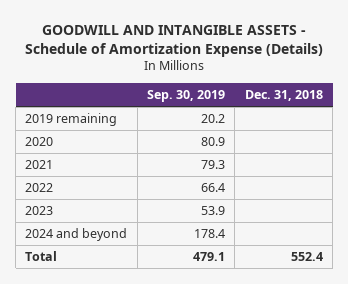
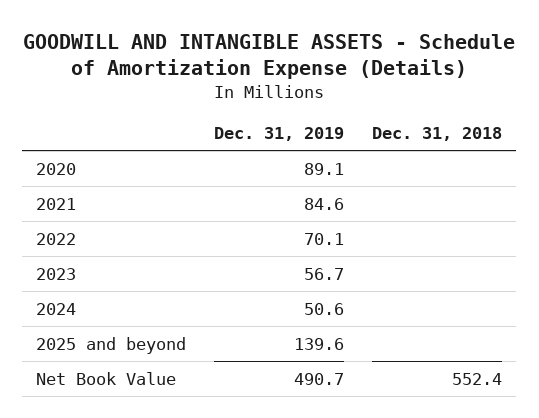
- | Sep. 30, 2019 | Dec. 31, 2018
+ | Dec. 31, 2019 | Dec. 31, 2018
- 2019 remaining | 20.2 |
- 2024 and beyond | 178.4 |
- Total | 479.1 | 552.4
+ 2024 | 50.6 |
+ 2025 and beyond | 139.6 |
+ Net Book Value | 490.7 | 552.4

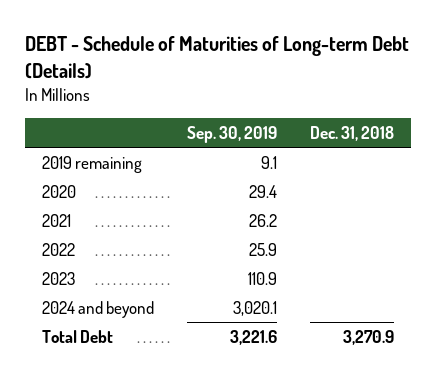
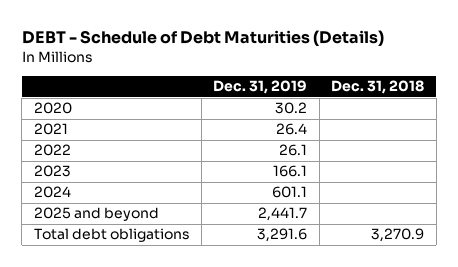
- DEBT - Schedule of Maturities of Long-term Debt (Details)
+ DEBT - Schedule of Debt Maturities (Details)
- | Sep. 30, 2019 | Dec. 31, 2018
+ | Dec. 31, 2019 | Dec. 31, 2018
- 2019 remaining | 9.1 |
- 2024 and beyond | 3,020.1 |
- Total Debt | 3,221.6 | 3,270.9
+ 2024 | 601.1 |
+ 2025 and beyond | 2,441.7 |
+ Total debt obligations | 3,291.6 | 3,270.9

